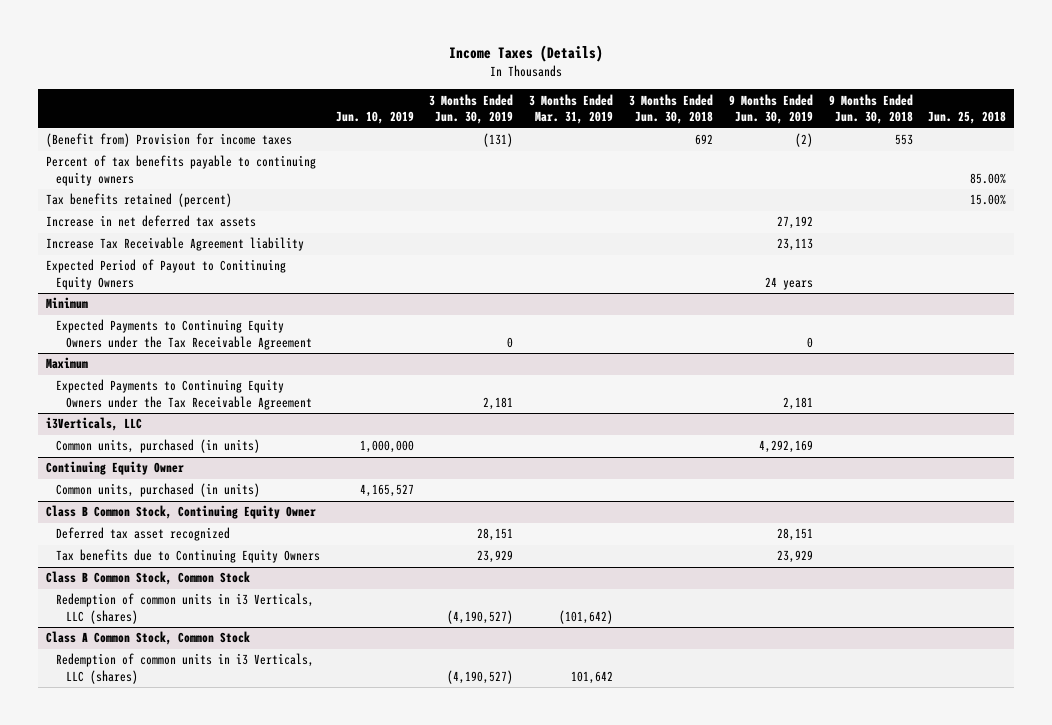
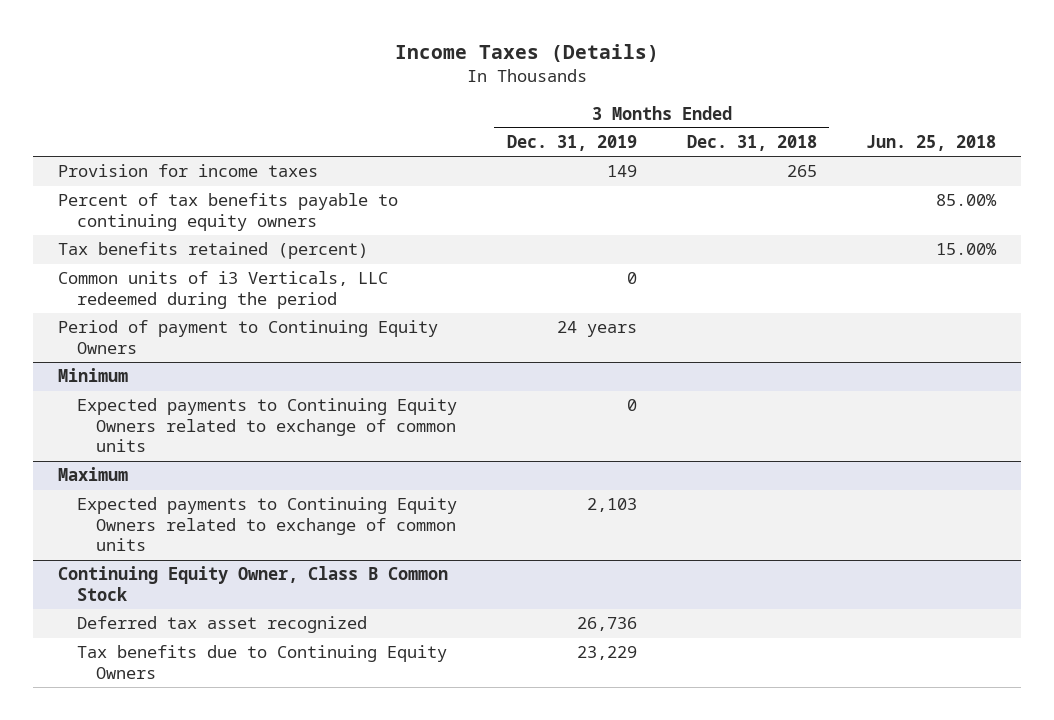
- | Jun. 10, 2019 | 3 Months Ended Jun. 30, 2019 | 3 Months Ended Mar. 31, 2019 | 3 Months Ended Jun. 30, 2018 | 9 Months Ended Jun. 30, 2019 | 9 Months Ended Jun. 30, 2018 | Jun. 25, 2018
+ | 3 Months Ended Dec. 31, 2019 | 3 Months Ended Dec. 31, 2018 | Jun. 25, 2018
- (Benefit from) Provision for income taxes | | (131) | | 692 | (2) | 553 |
+ Provision for income taxes | 149 | 265 |
- Increase in net deferred tax assets | | | | | 27,192 | |
- Increase Tax Receivable Agreement liability | | | | | 23,113 | |
- Expected Period of Payout to Conitinuing Equity Owners | | | | | 24 years | |
+ Common units of i3 Verticals, LLC redeemed during the period | 0 | |
+ Period of payment to Continuing Equity Owners | 24 years | |
@ Minimum
- Expected Payments to Continuing Equity Owners under the Tax Receivable Agreement | | 0 | | | 0 | |
+ Expected payments to Continuing Equity Owners related to exchange of common units | 0 | |
@ Maximum
- Expected Payments to Continuing Equity Owners under the Tax Receivable Agreement | | 2,181 | | | 2,181 | |
- i3Verticals, LLC
- Common units, purchased (in units) | 1,000,000 | | | | 4,292,169 | |
- Continuing Equity Owner
- Common units, purchased (in units) | 4,165,527 | | | | | |
- Class B Common Stock, Continuing Equity Owner
@ Maximum
+ Expected payments to Continuing Equity Owners related to exchange of common units | 2,103 | |
+ Continuing Equity Owner, Class B Common Stock
- Class B Common Stock, Common Stock
- Redemption of common units in i3 Verticals, LLC (shares) | | (4,190,527) | (101,642) | | | |
- Class A Common Stock, Common Stock
- Redemption of common units in i3 Verticals, LLC (shares) | | (4,190,527) | 101,642 | | | |

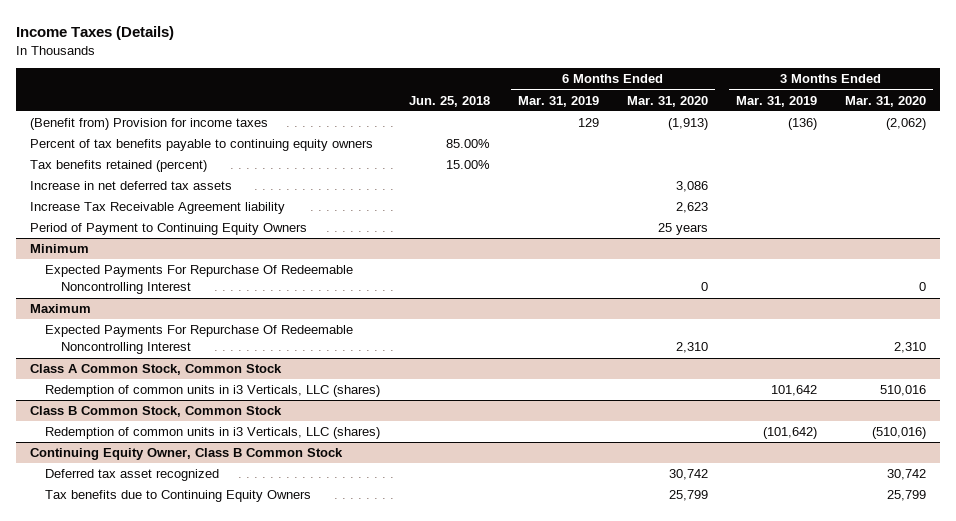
- | 3 Months Ended Dec. 31, 2019 | 3 Months Ended Dec. 31, 2018 | Jun. 25, 2018
+ | Jun. 25, 2018 | 6 Months Ended Mar. 31, 2019 | 6 Months Ended Mar. 31, 2020 | 3 Months Ended Mar. 31, 2019 | 3 Months Ended Mar. 31, 2020
- Provision for income taxes | 149 | 265 |
+ (Benefit from) Provision for income taxes | | 129 | (1,913) | (136) | (2,062)
- Common units of i3 Verticals, LLC redeemed during the period | 0 | |
- Period of payment to Continuing Equity Owners | 24 years | |
+ Increase in net deferred tax assets | | | 3,086 | |
+ Increase Tax Receivable Agreement liability | | | 2,623 | |
+ Period of Payment to Continuing Equity Owners | | | 25 years | |
@ Minimum
- Expected payments to Continuing Equity Owners related to exchange of common units | 0 | |
+ Expected Payments For Repurchase Of Redeemable Noncontrolling Interest | | | 0 | | 0
@ Maximum
- Expected payments to Continuing Equity Owners related to exchange of common units | 2,103 | |
+ Expected Payments For Repurchase Of Redeemable Noncontrolling Interest | | | 2,310 | | 2,310
+ Class A Common Stock, Common Stock
+ Redemption of common units in i3 Verticals, LLC (shares) | | | | 101,642 | 510,016
+ Class B Common Stock, Common Stock
+ Redemption of common units in i3 Verticals, LLC (shares) | | | | (101,642) | (510,016)

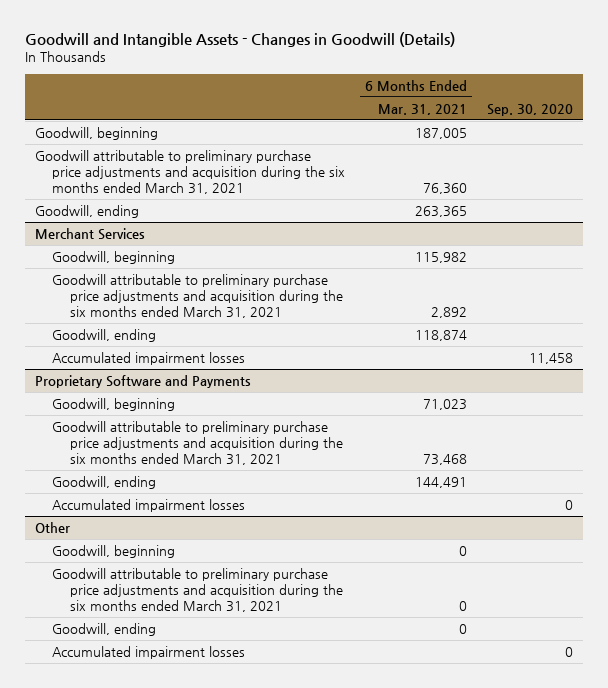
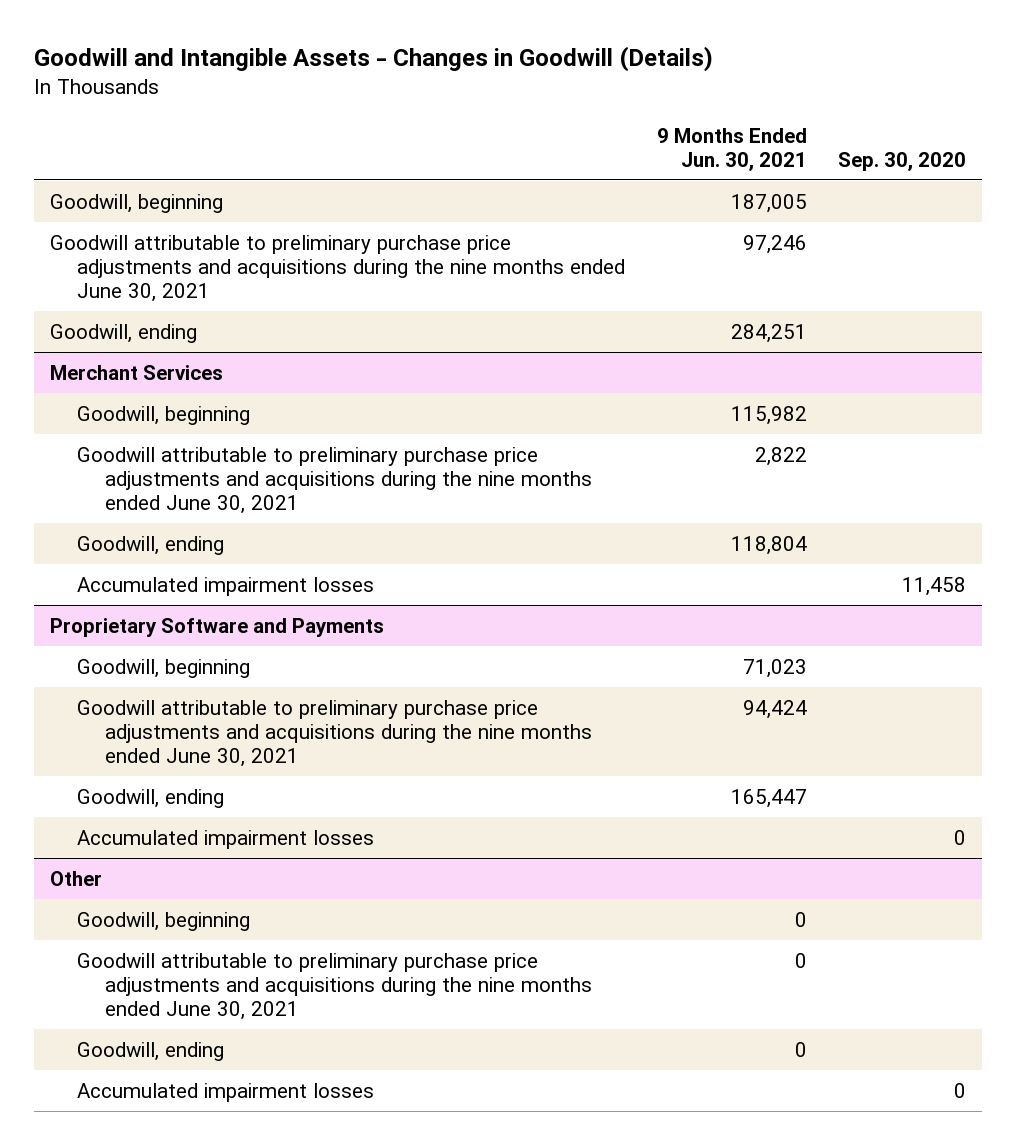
- | 6 Months Ended Mar. 31, 2021 | Sep. 30, 2020
+ | 9 Months Ended Jun. 30, 2021 | Sep. 30, 2020
- Goodwill attributable to preliminary purchase price adjustments and acquisition during the six months ended March 31, 2021 | 76,360 |
+ Goodwill attributable to preliminary purchase price adjustments and acquisitions during the nine months ended June 30, 2021 | 97,246 |
@ Merchant Services
- Goodwill attributable to preliminary purchase price adjustments and acquisition during the six months ended March 31, 2021 | 2,892 |
+ Goodwill attributable to preliminary purchase price adjustments and acquisitions during the nine months ended June 30, 2021 | 2,822 |
@ Proprietary Software and Payments
- Goodwill attributable to preliminary purchase price adjustments and acquisition during the six months ended March 31, 2021 | 73,468 |
+ Goodwill attributable to preliminary purchase price adjustments and acquisitions during the nine months ended June 30, 2021 | 94,424 |
@ Other
- Goodwill attributable to preliminary purchase price adjustments and acquisition during the six months ended March 31, 2021 | 0 |
+ Goodwill attributable to preliminary purchase price adjustments and acquisitions during the nine months ended June 30, 2021 | 0 |

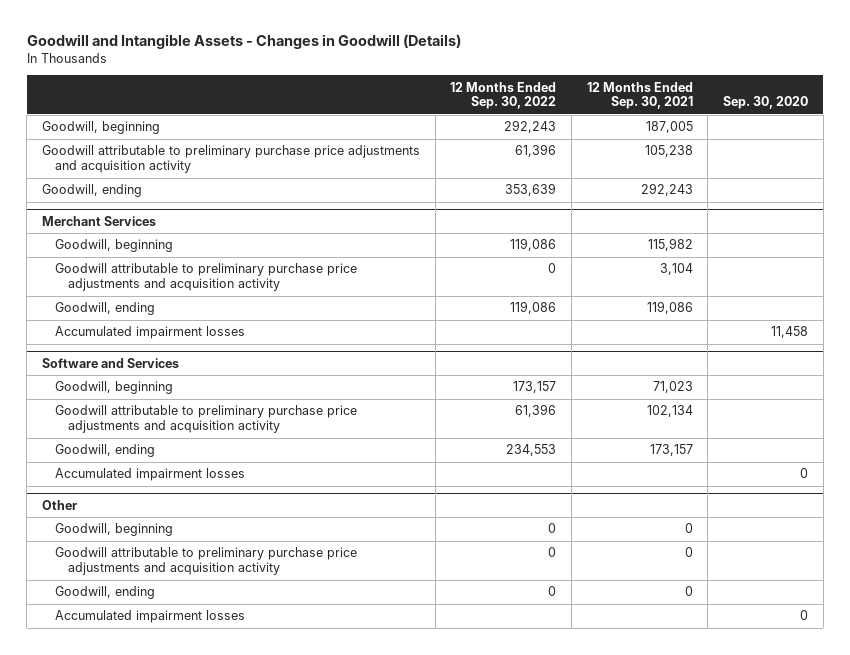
- | 9 Months Ended Jun. 30, 2021 | Sep. 30, 2020
+ | 12 Months Ended Sep. 30, 2022 | 12 Months Ended Sep. 30, 2021 | Sep. 30, 2020
- Goodwill attributable to preliminary purchase price adjustments and acquisitions during the nine months ended June 30, 2021 | 97,246 |
+ Goodwill attributable to preliminary purchase price adjustments and acquisition activity | 61,396 | 105,238 |
@ Merchant Services
- Goodwill attributable to preliminary purchase price adjustments and acquisitions during the nine months ended June 30, 2021 | 2,822 |
+ Goodwill attributable to preliminary purchase price adjustments and acquisition activity | 0 | 3,104 |
- Proprietary Software and Payments
- Goodwill, beginning | 71,023 |
- Goodwill attributable to preliminary purchase price adjustments and acquisitions during the nine months ended June 30, 2021 | 94,424 |
- Goodwill, ending | 165,447 |
- Accumulated impairment losses | | 0
+ Software and Services
+ Goodwill, beginning | 173,157 | 71,023 |
+ Goodwill attributable to preliminary purchase price adjustments and acquisition activity | 61,396 | 102,134 |
+ Goodwill, ending | 234,553 | 173,157 |
+ Accumulated impairment losses | | | 0
@ Other
- Goodwill attributable to preliminary purchase price adjustments and acquisitions during the nine months ended June 30, 2021 | 0 |
+ Goodwill attributable to preliminary purchase price adjustments and acquisition activity | 0 | 0 |

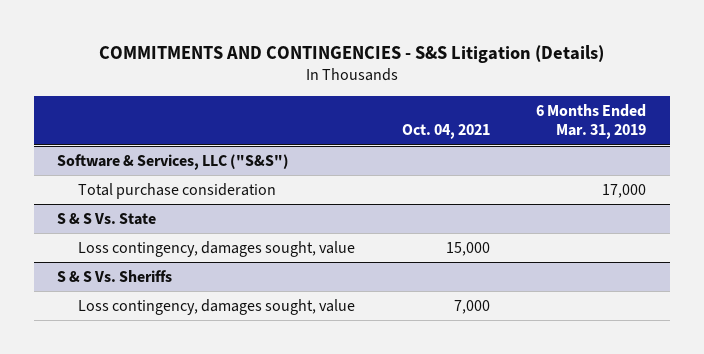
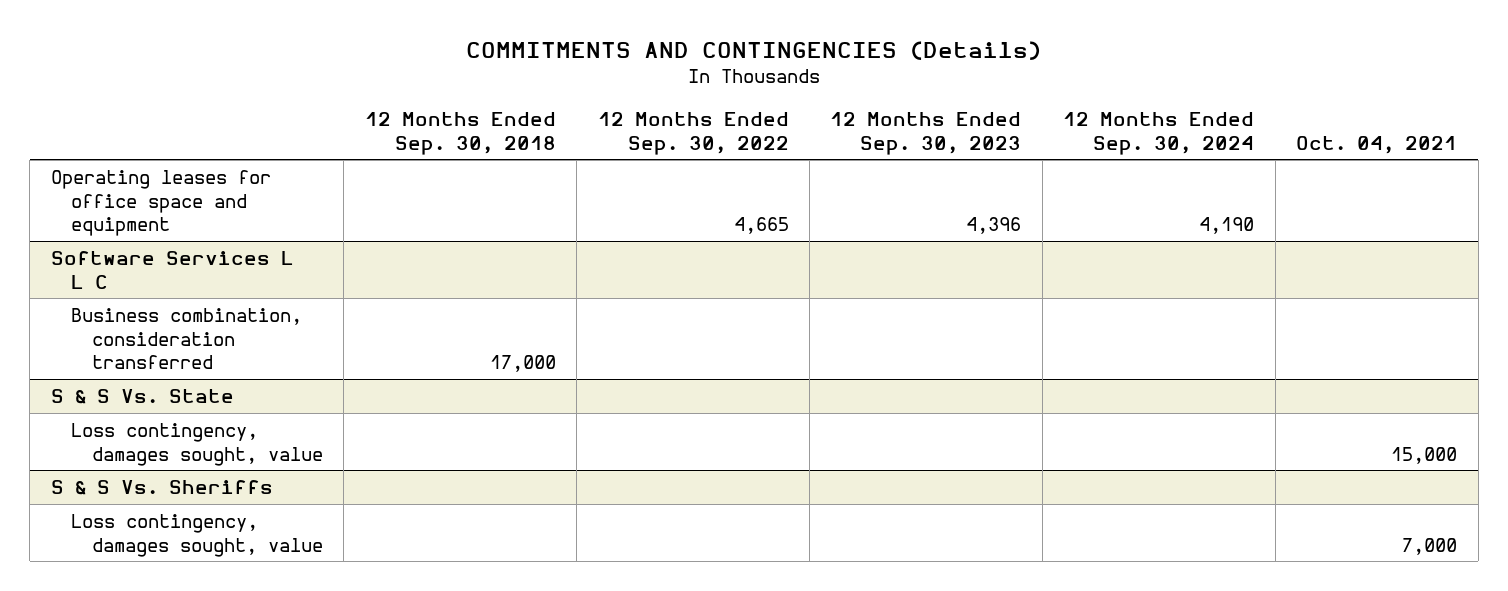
- COMMITMENTS AND CONTINGENCIES - S&S Litigation (Details)
+ COMMITMENTS AND CONTINGENCIES (Details)
- | Oct. 04, 2021 | 6 Months Ended Mar. 31, 2019
+ | 12 Months Ended Sep. 30, 2018 | 12 Months Ended Sep. 30, 2022 | 12 Months Ended Sep. 30, 2023 | 12 Months Ended Sep. 30, 2024 | Oct. 04, 2021
- Software & Services, LLC ("S&S")
- Total purchase consideration | | 17,000
+ Operating leases for office space and equipment | | 4,665 | 4,396 | 4,190 |
+ Software Services L L C
+ Business combination, consideration transferred | 17,000 | | | |

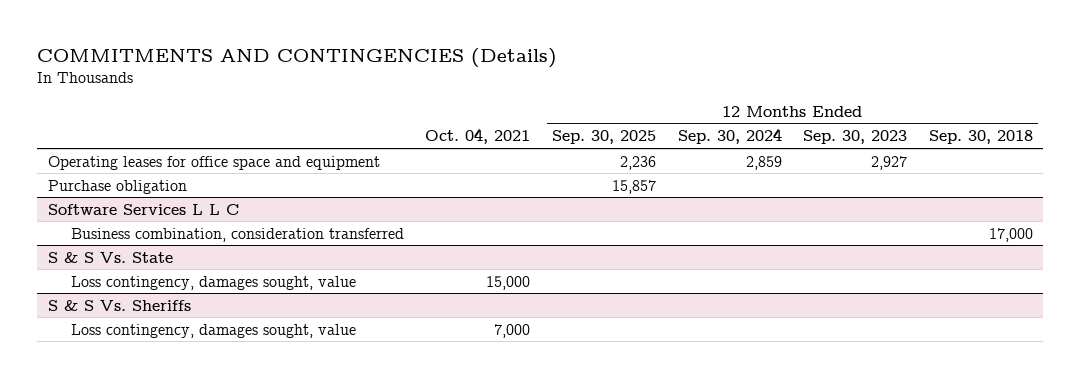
- | 12 Months Ended Sep. 30, 2018 | 12 Months Ended Sep. 30, 2022 | 12 Months Ended Sep. 30, 2023 | 12 Months Ended Sep. 30, 2024 | Oct. 04, 2021
+ | Oct. 04, 2021 | 12 Months Ended Sep. 30, 2025 | 12 Months Ended Sep. 30, 2024 | 12 Months Ended Sep. 30, 2023 | 12 Months Ended Sep. 30, 2018
- Operating leases for office space and equipment | | 4,665 | 4,396 | 4,190 |
+ Operating leases for office space and equipment | | 2,236 | 2,859 | 2,927 |
+ Purchase obligation | | 15,857 | | |

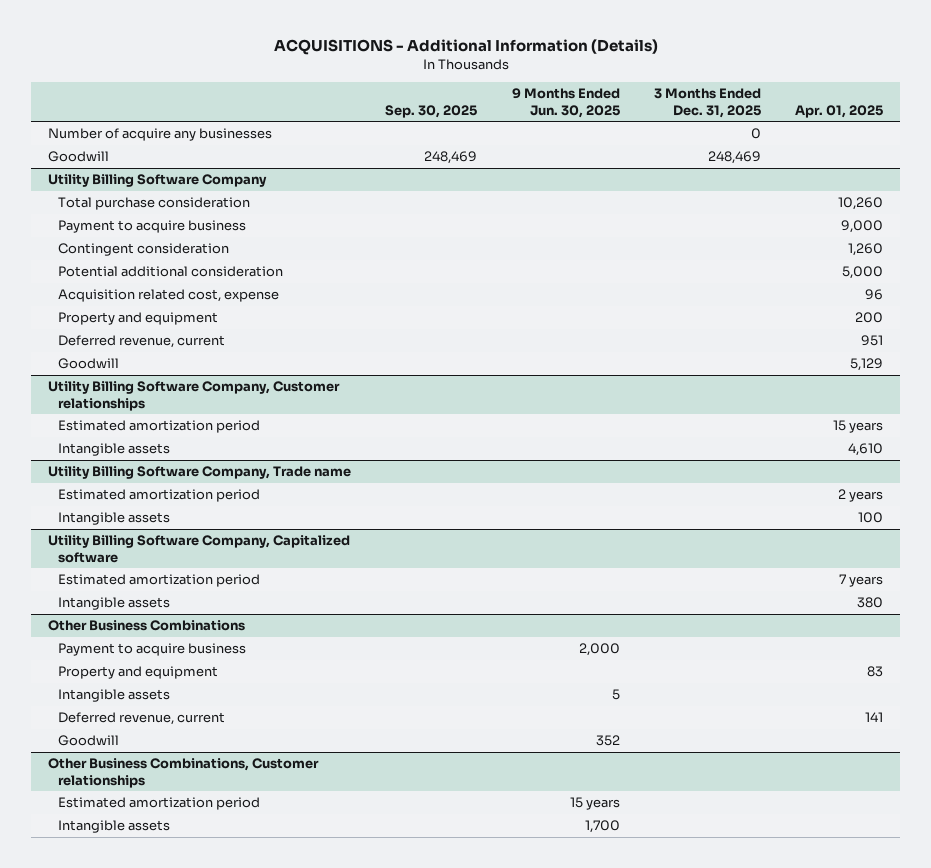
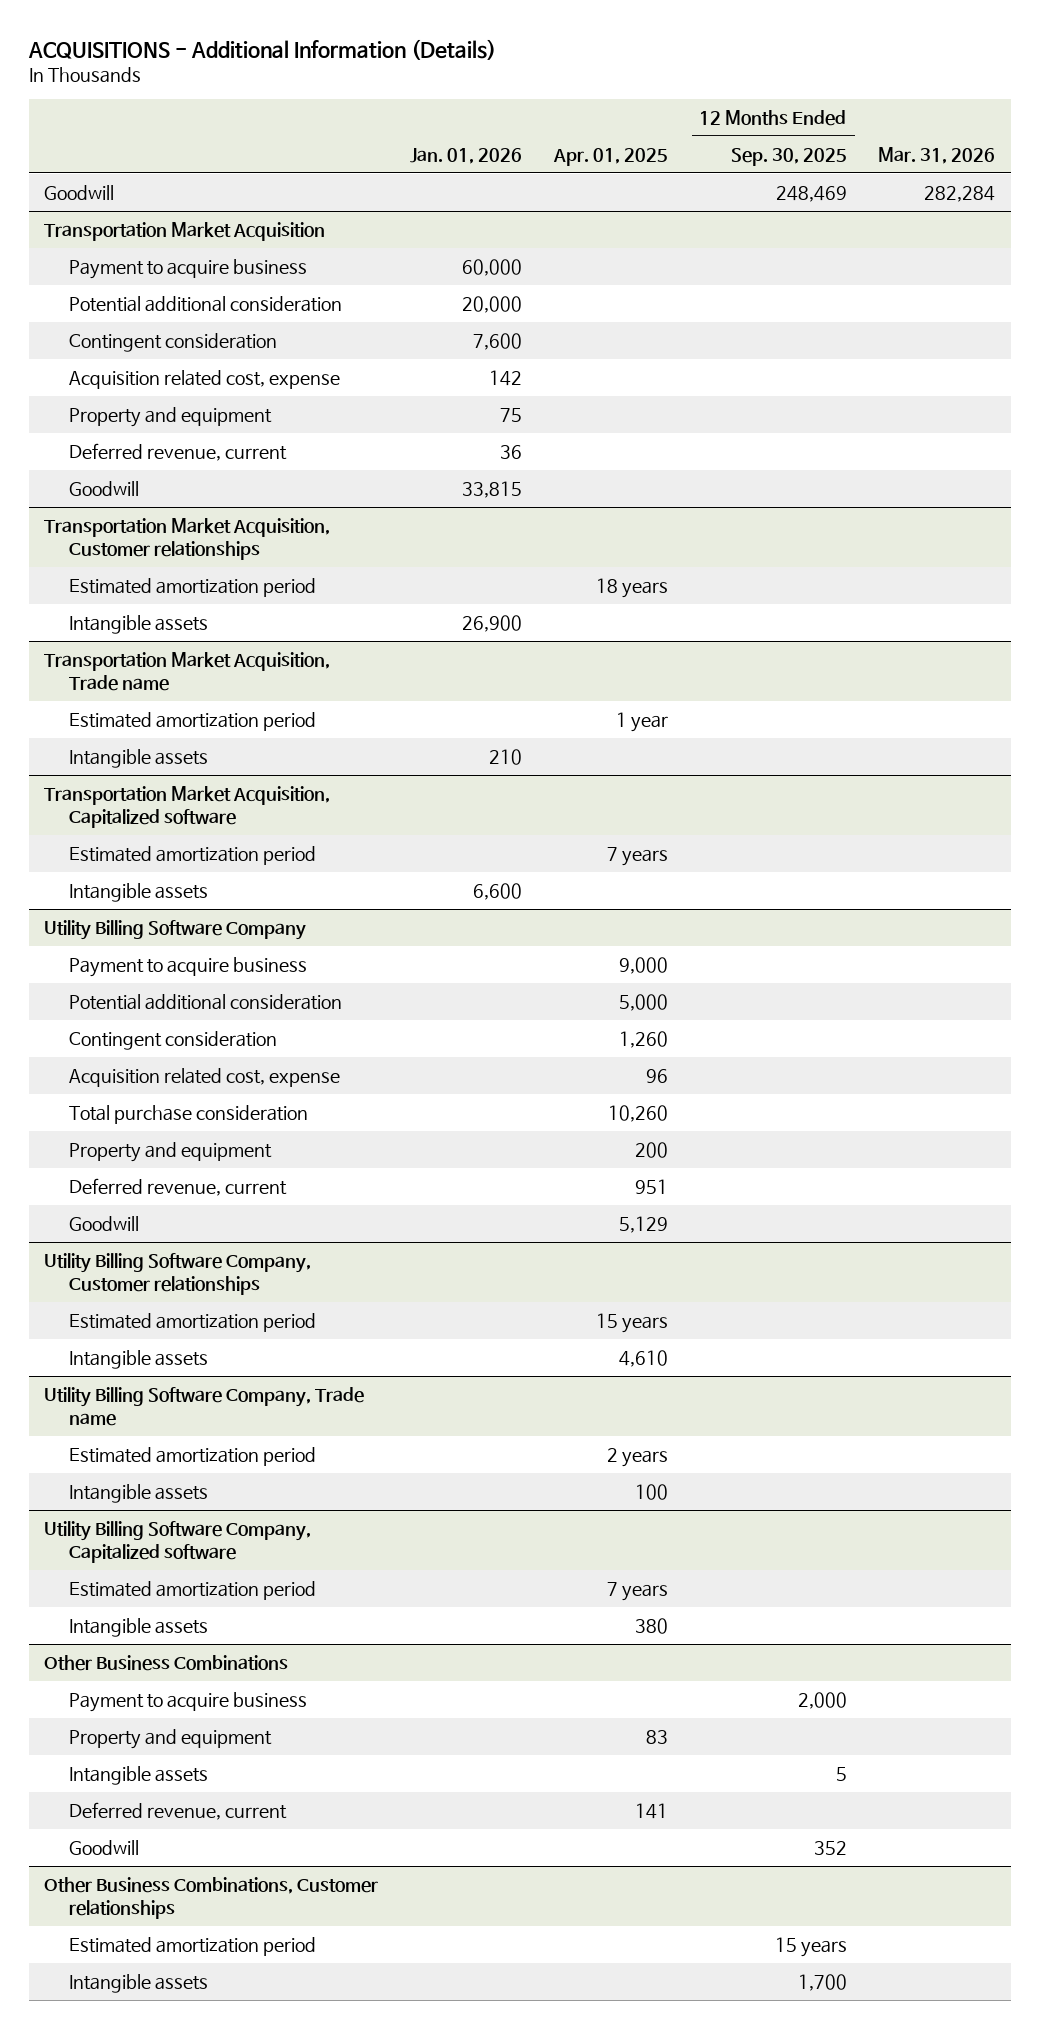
- | Sep. 30, 2025 | 9 Months Ended Jun. 30, 2025 | 3 Months Ended Dec. 31, 2025 | Apr. 01, 2025
+ | Jan. 01, 2026 | Apr. 01, 2025 | 12 Months Ended Sep. 30, 2025 | Mar. 31, 2026
- Number of acquire any businesses | | | 0 |
+ Transportation Market Acquisition
+ Payment to acquire business | 60,000 | | |
+ Potential additional consideration | 20,000 | | |
+ Contingent consideration | 7,600 | | |
+ Acquisition related cost, expense | 142 | | |
+ Property and equipment | 75 | | |
+ Deferred revenue, current | 36 | | |
+ Goodwill | 33,815 | | |
+ Transportation Market Acquisition, Customer relationships
+ Estimated amortization period | | 18 years | |
+ Intangible assets | 26,900 | | |
+ Transportation Market Acquisition, Trade name
+ Estimated amortization period | | 1 year | |
+ Intangible assets | 210 | | |
+ Transportation Market Acquisition, Capitalized software
+ Estimated amortization period | | 7 years | |
+ Intangible assets | 6,600 | | |
@ Utility Billing Software Company
moved down: Contingent consideration | | 1,260 | |
moved down: Total purchase consideration | | 10,260 | |

